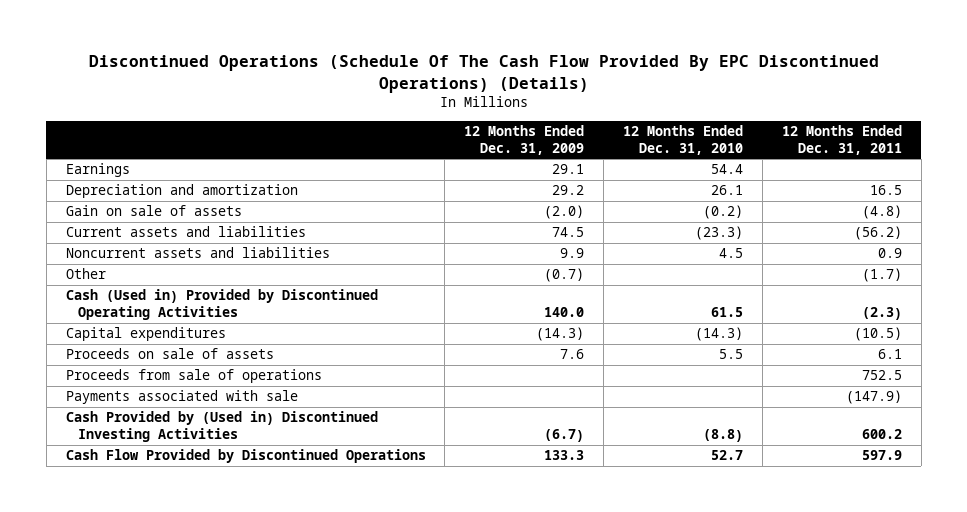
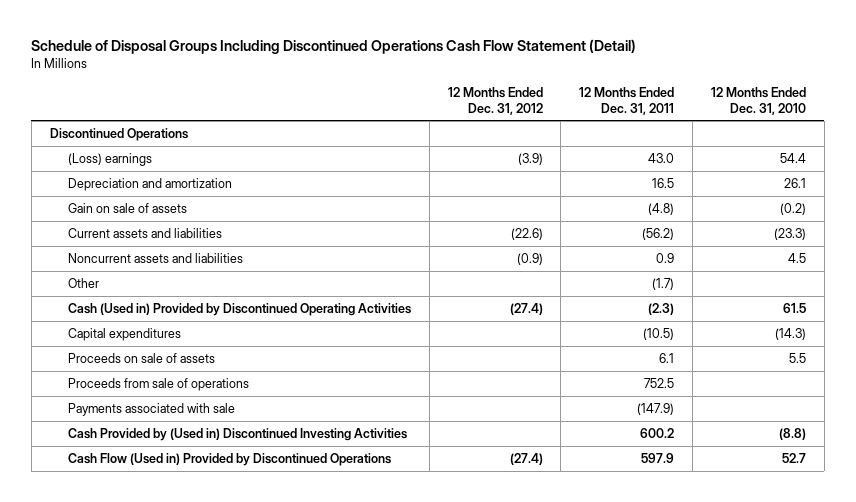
- Discontinued Operations (Schedule Of The Cash Flow Provided By EPC Discontinued Operations) (Details)
+ Schedule of Disposal Groups Including Discontinued Operations Cash Flow Statement (Detail)
- | 12 Months Ended Dec. 31, 2009 | 12 Months Ended Dec. 31, 2010 | 12 Months Ended Dec. 31, 2011
+ | 12 Months Ended Dec. 31, 2012 | 12 Months Ended Dec. 31, 2011 | 12 Months Ended Dec. 31, 2010
- Earnings | 29.1 | 54.4 |
+ Discontinued Operations
+ (Loss) earnings | (3.9) | 43.0 | 54.4
- Cash Flow Provided by Discontinued Operations | 133.3 | 52.7 | 597.9
+ Cash Flow (Used in) Provided by Discontinued Operations | (27.4) | 597.9 | 52.7

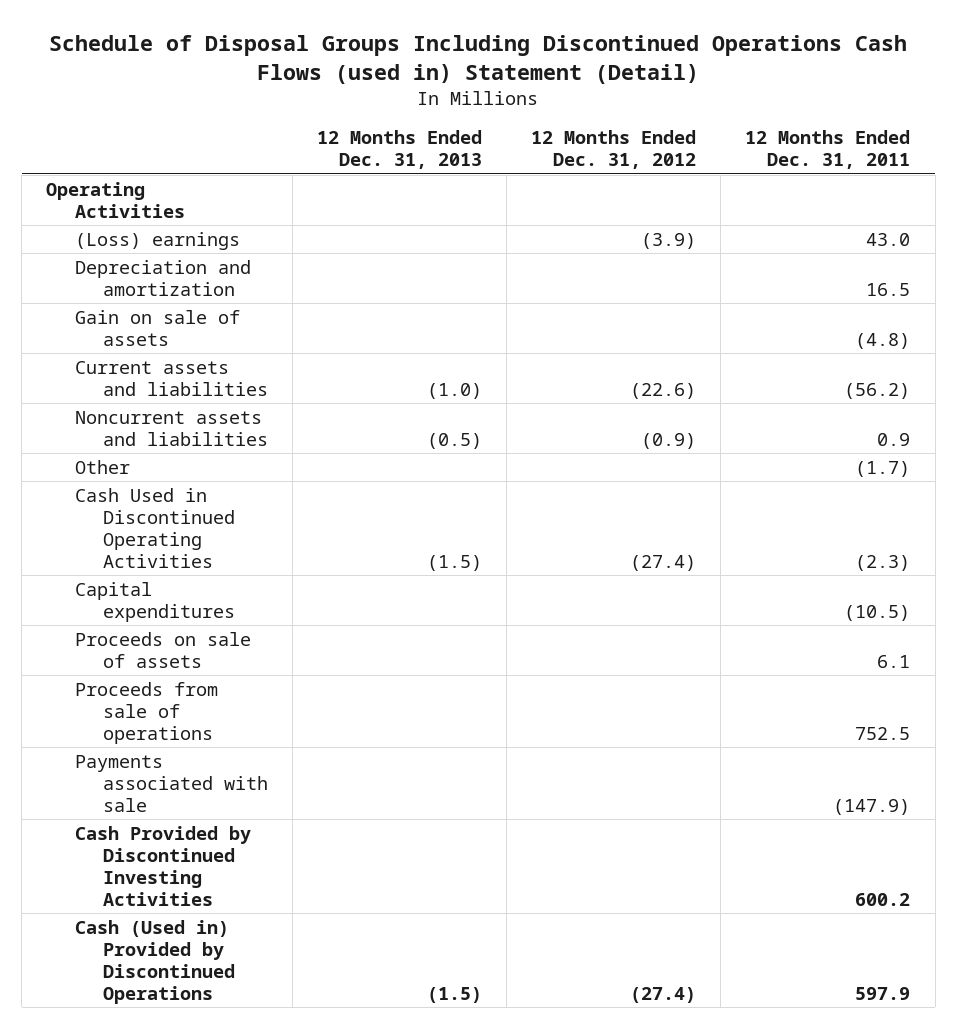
- Schedule of Disposal Groups Including Discontinued Operations Cash Flow Statement (Detail)
+ Schedule of Disposal Groups Including Discontinued Operations Cash Flows (used in) Statement (Detail)
- | 12 Months Ended Dec. 31, 2012 | 12 Months Ended Dec. 31, 2011 | 12 Months Ended Dec. 31, 2010
+ | 12 Months Ended Dec. 31, 2013 | 12 Months Ended Dec. 31, 2012 | 12 Months Ended Dec. 31, 2011
- Discontinued Operations
+ Operating Activities
- Cash (Used in) Provided by Discontinued Operating Activities | (27.4) | (2.3) | 61.5
+ Cash Used in Discontinued Operating Activities | (1.5) | (27.4) | (2.3)
- Cash Provided by (Used in) Discontinued Investing Activities | | 600.2 | (8.8)
- Cash Flow (Used in) Provided by Discontinued Operations | (27.4) | 597.9 | 52.7
+ Cash Provided by Discontinued Investing Activities | | | 600.2
+ Cash (Used in) Provided by Discontinued Operations | (1.5) | (27.4) | 597.9

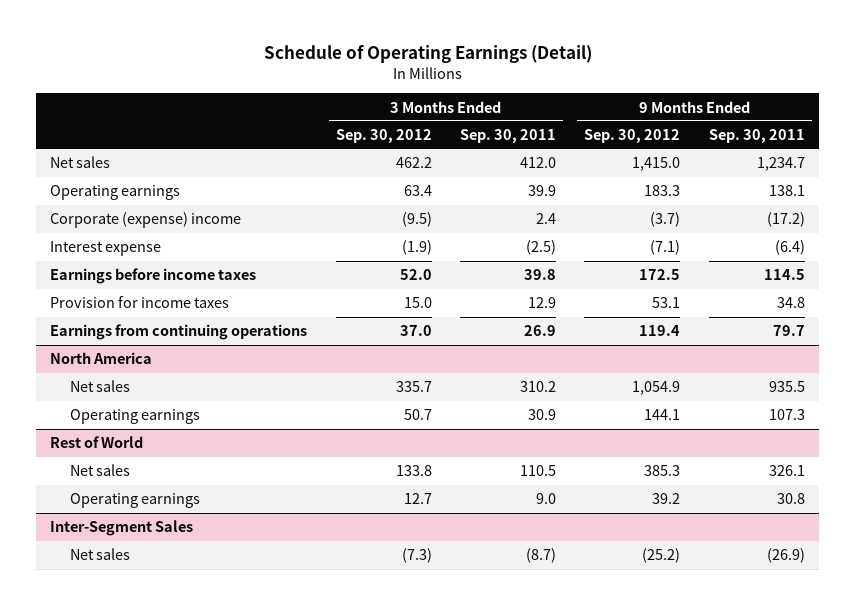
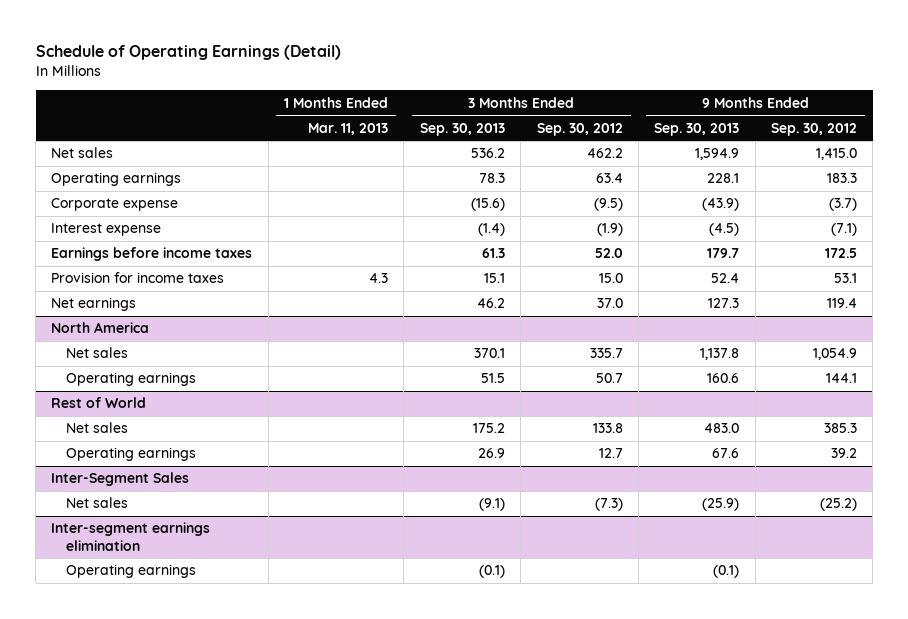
- | 3 Months Ended Sep. 30, 2012 | 3 Months Ended Sep. 30, 2011 | 9 Months Ended Sep. 30, 2012 | 9 Months Ended Sep. 30, 2011
+ | 1 Months Ended Mar. 11, 2013 | 3 Months Ended Sep. 30, 2013 | 3 Months Ended Sep. 30, 2012 | 9 Months Ended Sep. 30, 2013 | 9 Months Ended Sep. 30, 2012
- Corporate (expense) income | (9.5) | 2.4 | (3.7) | (17.2)
+ Corporate expense | | (15.6) | (9.5) | (43.9) | (3.7)
- Earnings from continuing operations | 37.0 | 26.9 | 119.4 | 79.7
+ Net earnings | | 46.2 | 37.0 | 127.3 | 119.4
+ Inter-segment earnings elimination
+ Operating earnings | | (0.1) | | (0.1) |

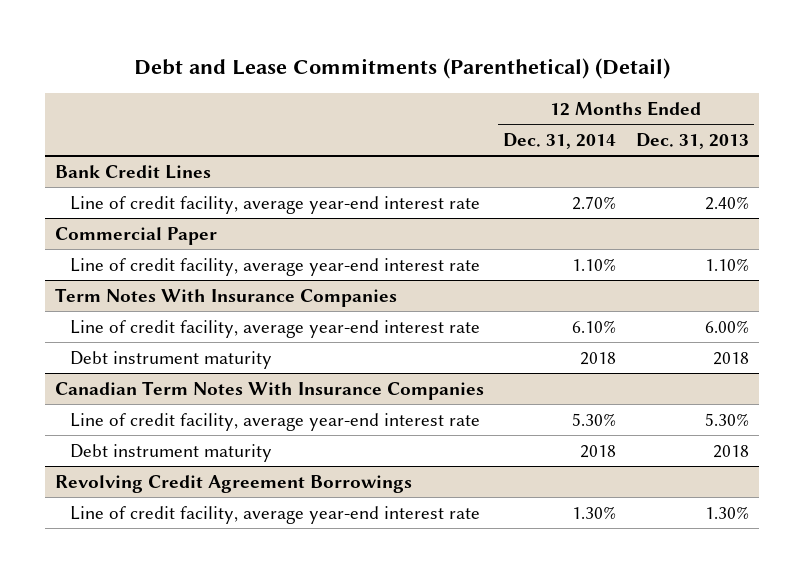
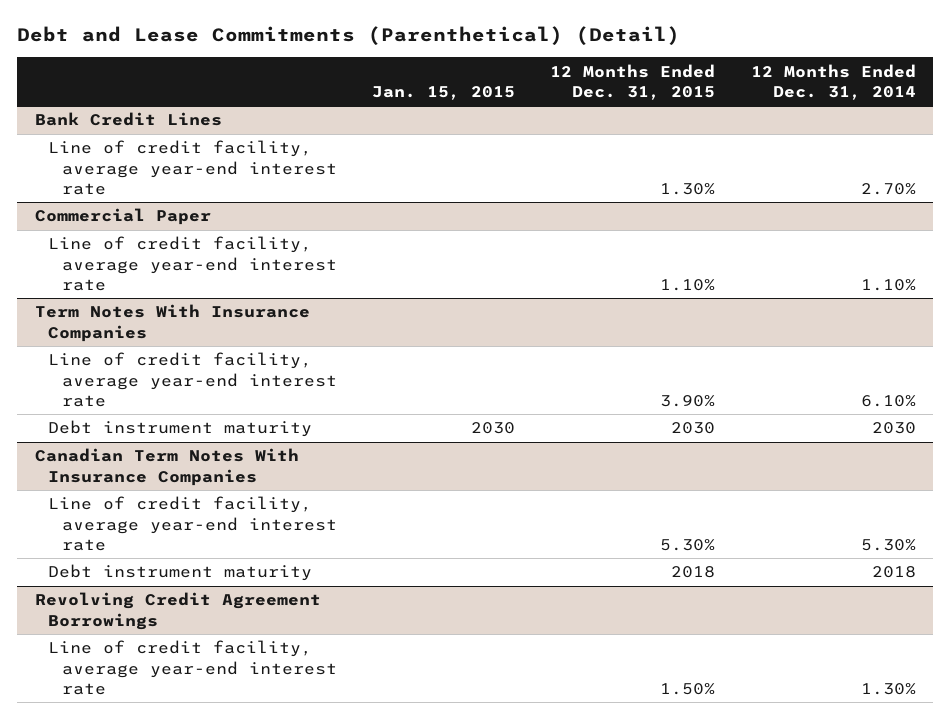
- | 12 Months Ended Dec. 31, 2014 | 12 Months Ended Dec. 31, 2013
+ | Jan. 15, 2015 | 12 Months Ended Dec. 31, 2015 | 12 Months Ended Dec. 31, 2014
@ Term Notes With Insurance Companies
- Debt instrument maturity | 2018 | 2018
+ Debt instrument maturity | 2030 | 2030 | 2030

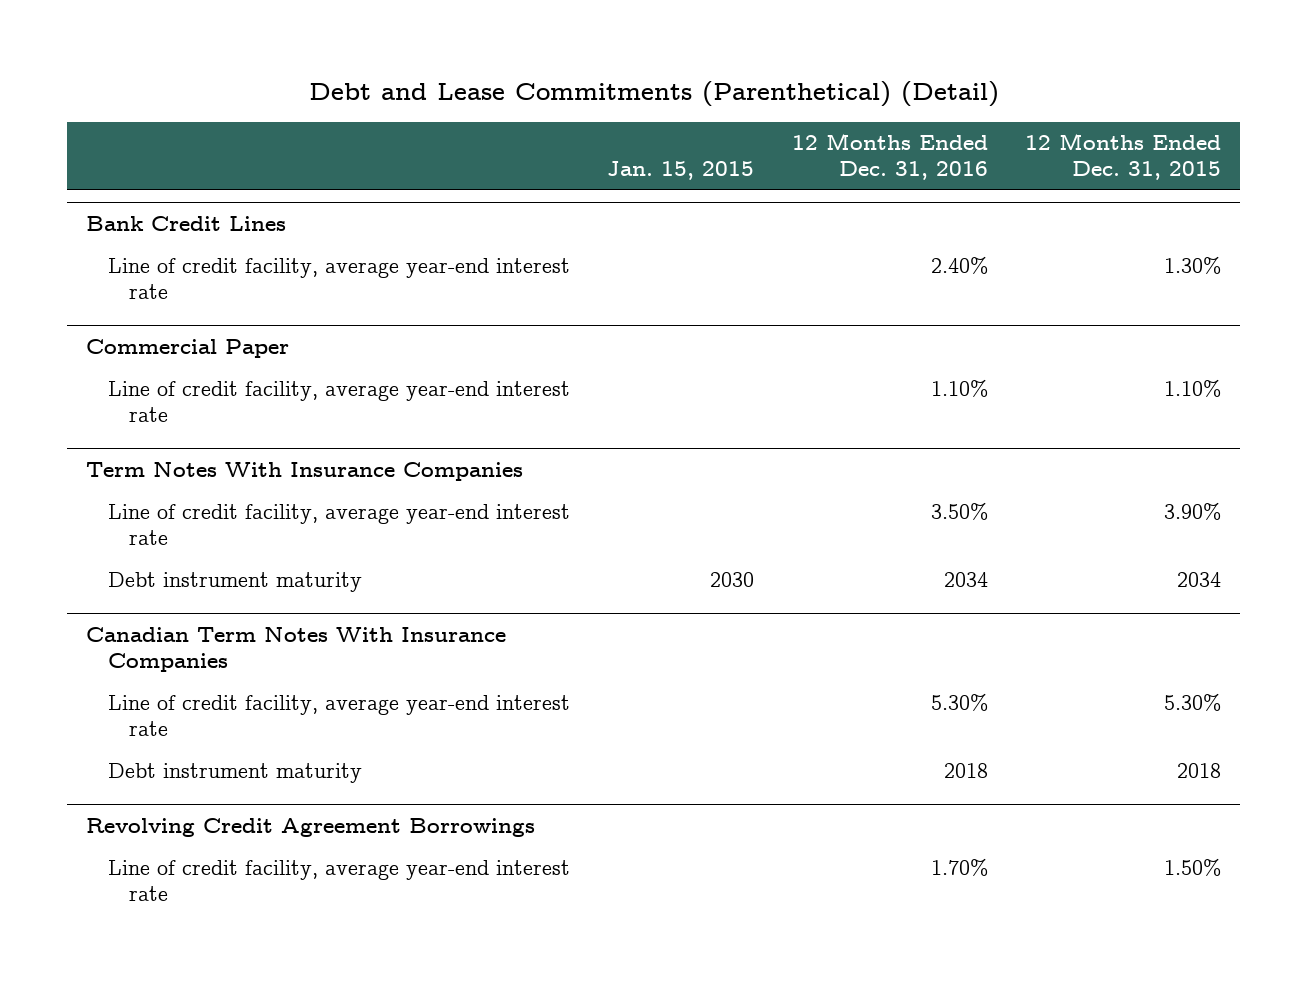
- | Jan. 15, 2015 | 12 Months Ended Dec. 31, 2015 | 12 Months Ended Dec. 31, 2014
+ | Jan. 15, 2015 | 12 Months Ended Dec. 31, 2016 | 12 Months Ended Dec. 31, 2015
@ Term Notes With Insurance Companies
- Debt instrument maturity | 2030 | 2030 | 2030
+ Debt instrument maturity | 2030 | 2034 | 2034

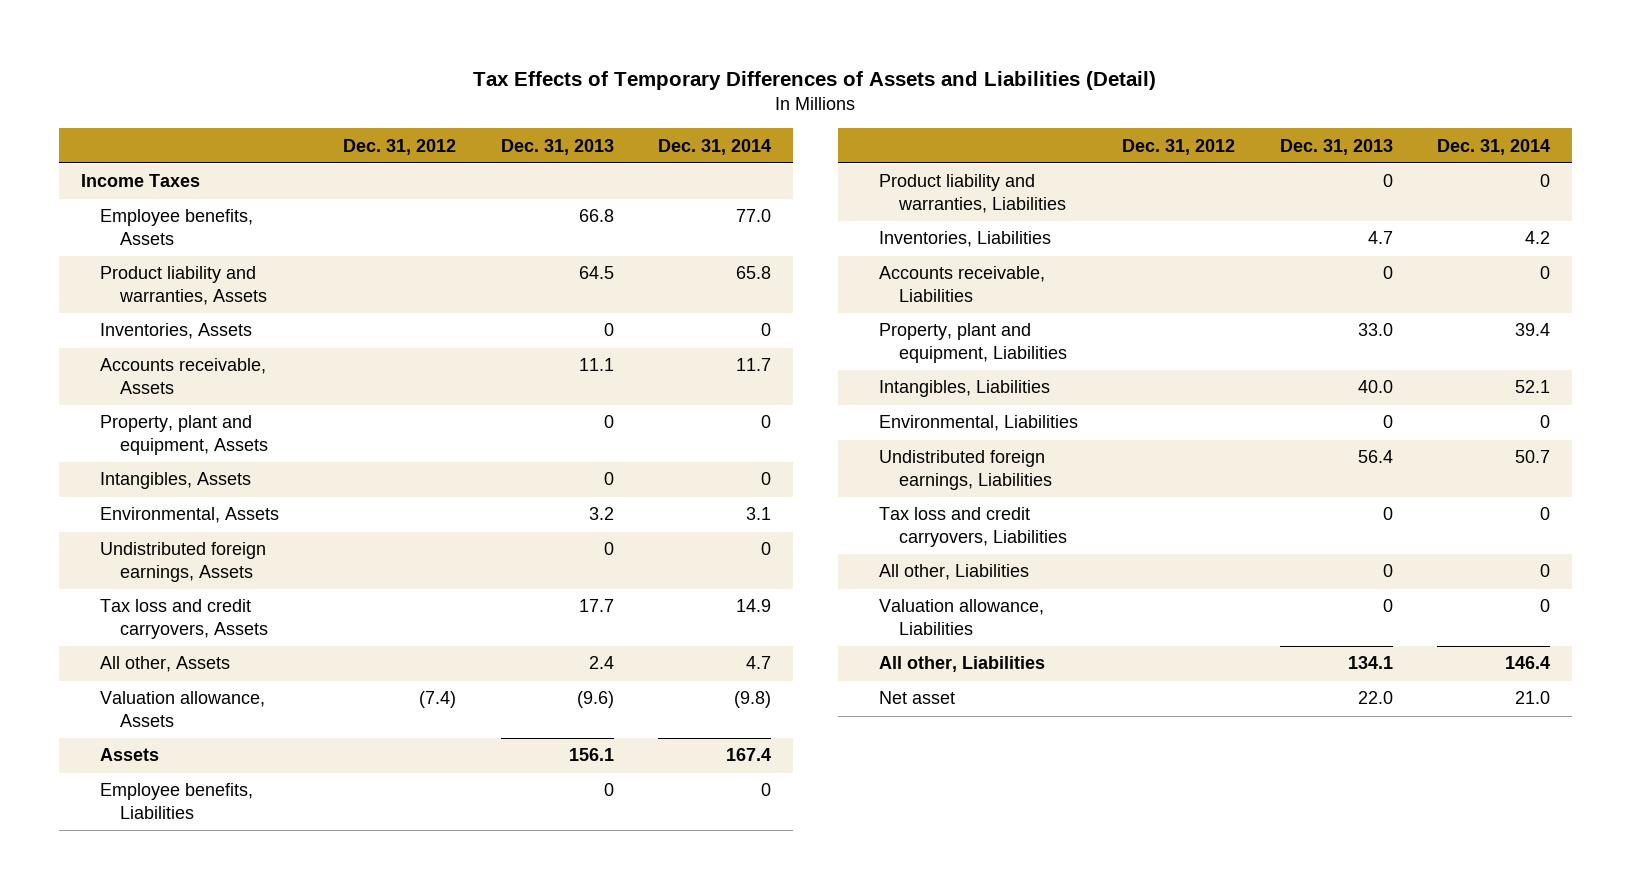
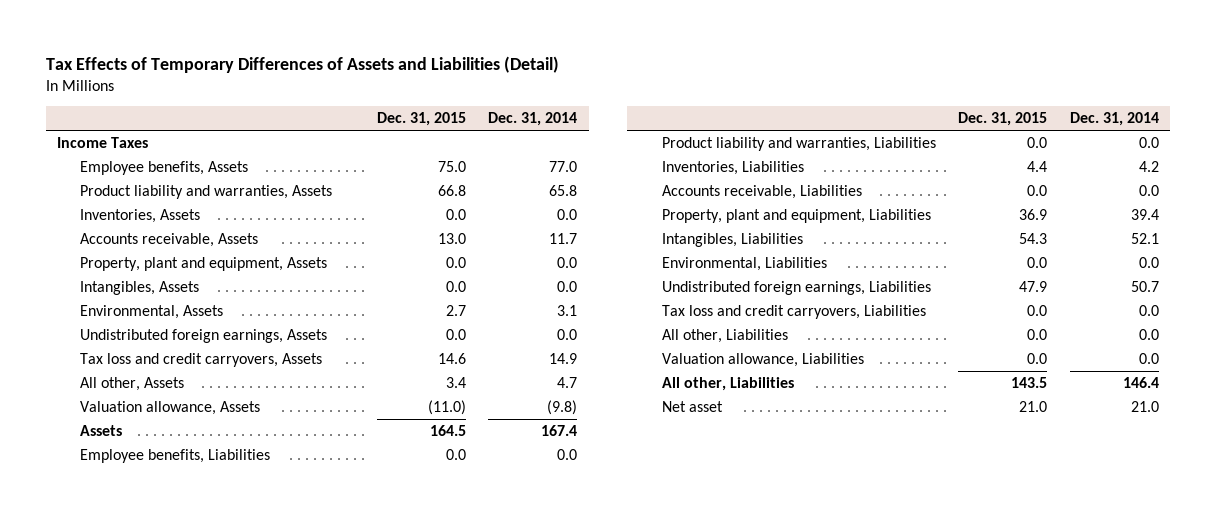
- | Dec. 31, 2012 | Dec. 31, 2013 | Dec. 31, 2014
+ | Dec. 31, 2015 | Dec. 31, 2014
- Inventories, Assets | | 0 | 0
+ Inventories, Assets | 0.0 | 0.0
- Property, plant and equipment, Assets | | 0 | 0
- Intangibles, Assets | | 0 | 0
+ Property, plant and equipment, Assets | 0.0 | 0.0
+ Intangibles, Assets | 0.0 | 0.0
- Undistributed foreign earnings, Assets | | 0 | 0
+ Undistributed foreign earnings, Assets | 0.0 | 0.0
- Employee benefits, Liabilities | | 0 | 0
- Product liability and warranties, Liabilities | | 0 | 0
+ Employee benefits, Liabilities | 0.0 | 0.0
+ Product liability and warranties, Liabilities | 0.0 | 0.0
- Accounts receivable, Liabilities | | 0 | 0
+ Accounts receivable, Liabilities | 0.0 | 0.0
- Environmental, Liabilities | | 0 | 0
+ Environmental, Liabilities | 0.0 | 0.0
- Tax loss and credit carryovers, Liabilities | | 0 | 0
- All other, Liabilities | | 0 | 0
- Valuation allowance, Liabilities | | 0 | 0
+ Tax loss and credit carryovers, Liabilities | 0.0 | 0.0
+ All other, Liabilities | 0.0 | 0.0
+ Valuation allowance, Liabilities | 0.0 | 0.0

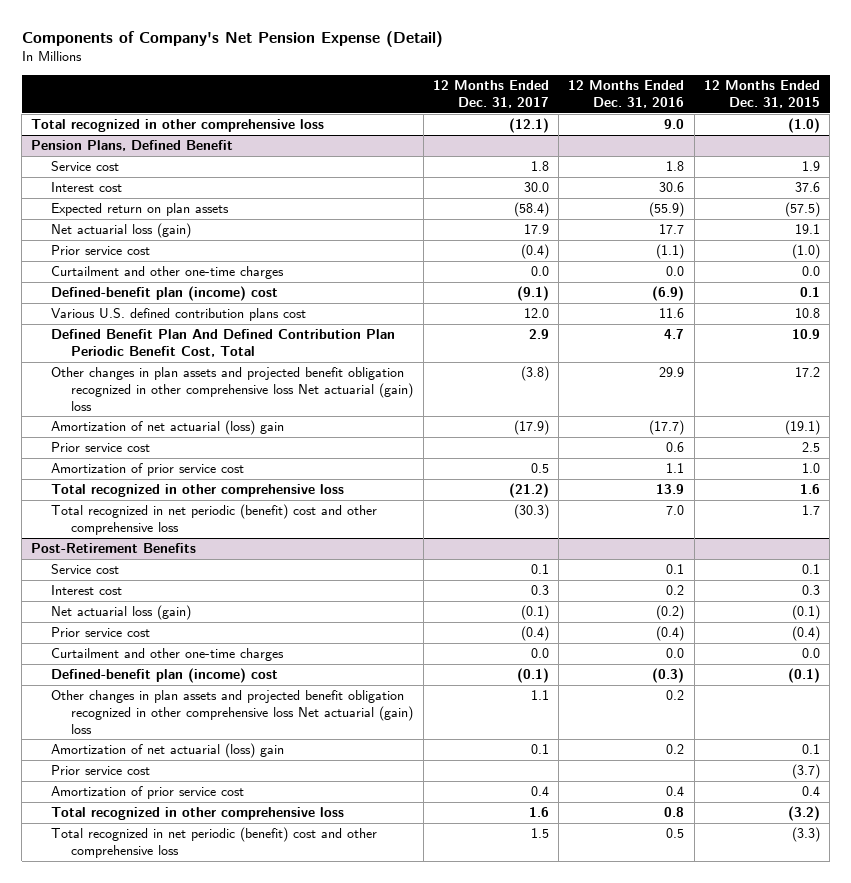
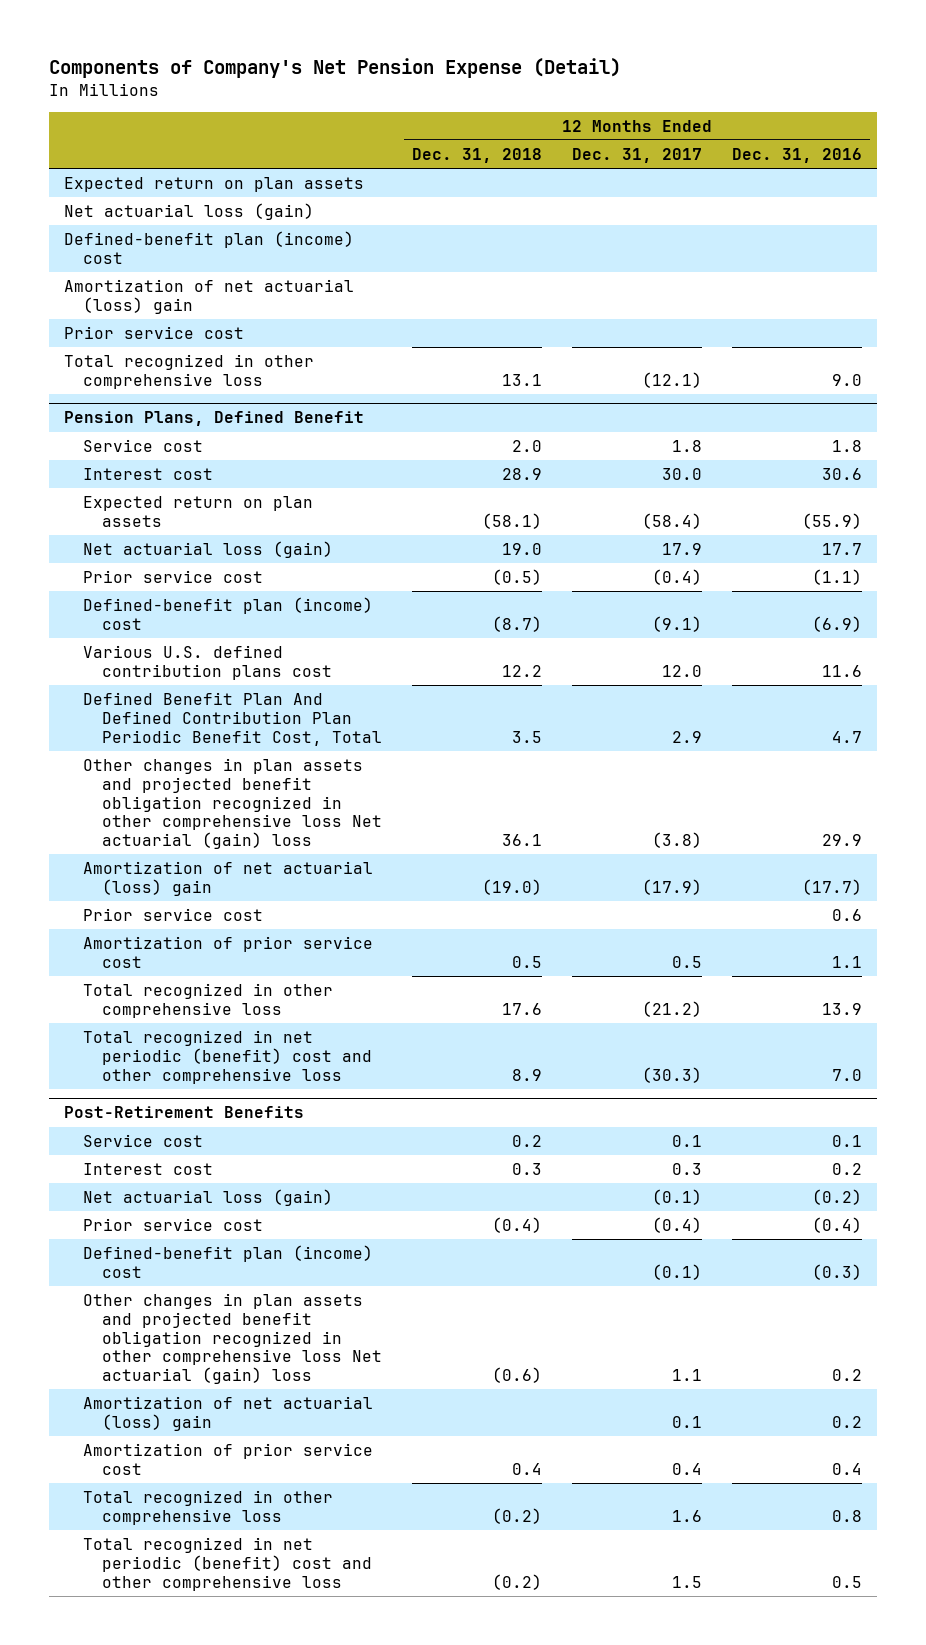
- | 12 Months Ended Dec. 31, 2017 | 12 Months Ended Dec. 31, 2016 | 12 Months Ended Dec. 31, 2015
+ | 12 Months Ended Dec. 31, 2018 | 12 Months Ended Dec. 31, 2017 | 12 Months Ended Dec. 31, 2016
+ Expected return on plan assets
+ Net actuarial loss (gain)
+ Defined-benefit plan (income) cost
+ Amortization of net actuarial (loss) gain
+ Prior service cost
@ Pension Plans, Defined Benefit
- Curtailment and other one-time charges | 0.0 | 0.0 | 0.0
@ Post-Retirement Benefits
- Curtailment and other one-time charges | 0.0 | 0.0 | 0.0
- Prior service cost | | | (3.7)

